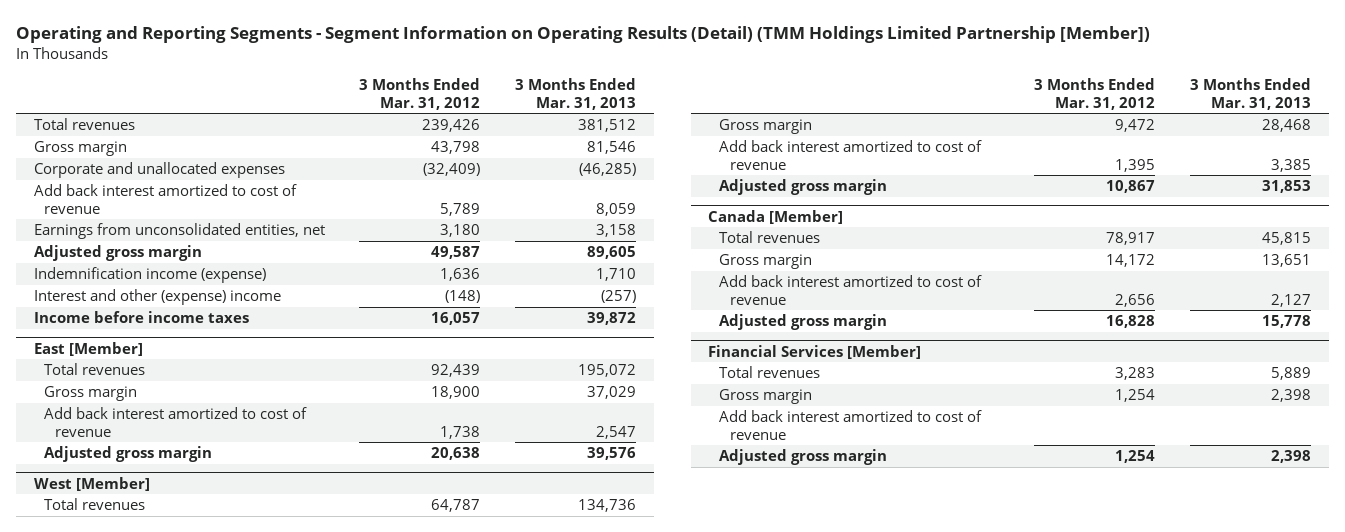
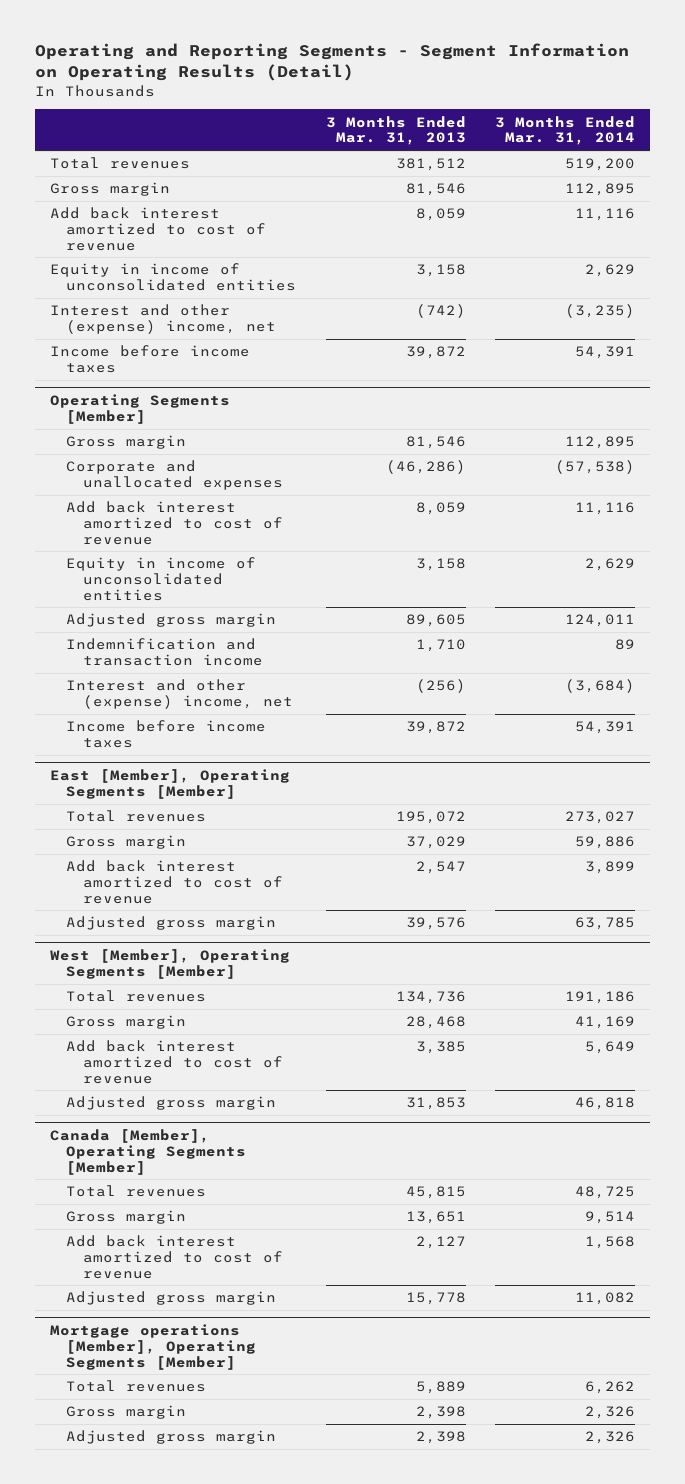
- Operating and Reporting Segments - Segment Information on Operating Results (Detail) (TMM Holdings Limited Partnership [Member])
+ Operating and Reporting Segments - Segment Information on Operating Results (Detail)
- | 3 Months Ended Mar. 31, 2012 | 3 Months Ended Mar. 31, 2013
+ | 3 Months Ended Mar. 31, 2013 | 3 Months Ended Mar. 31, 2014
- Corporate and unallocated expenses | (32,409) | (46,285)
- Earnings from unconsolidated entities, net | 3,180 | 3,158
+ Equity in income of unconsolidated entities | 3,158 | 2,629
+ Interest and other (expense) income, net | (742) | (3,235)
+ Income before income taxes | 39,872 | 54,391
+ Operating Segments [Member]
+ Gross margin | 81,546 | 112,895
+ Corporate and unallocated expenses | (46,286) | (57,538)
+ Add back interest amortized to cost of revenue | 8,059 | 11,116
+ Equity in income of unconsolidated entities | 3,158 | 2,629
- Indemnification income (expense) | 1,636 | 1,710
- Interest and other (expense) income | (148) | (257)
+ Indemnification and transaction income | 1,710 | 89
+ Interest and other (expense) income, net | (256) | (3,684)
- East [Member]
+ East [Member], Operating Segments [Member]
- West [Member]
+ West [Member], Operating Segments [Member]
- Canada [Member]
+ Canada [Member], Operating Segments [Member]
- Financial Services [Member]
+ Mortgage operations [Member], Operating Segments [Member]
- Add back interest amortized to cost of revenue

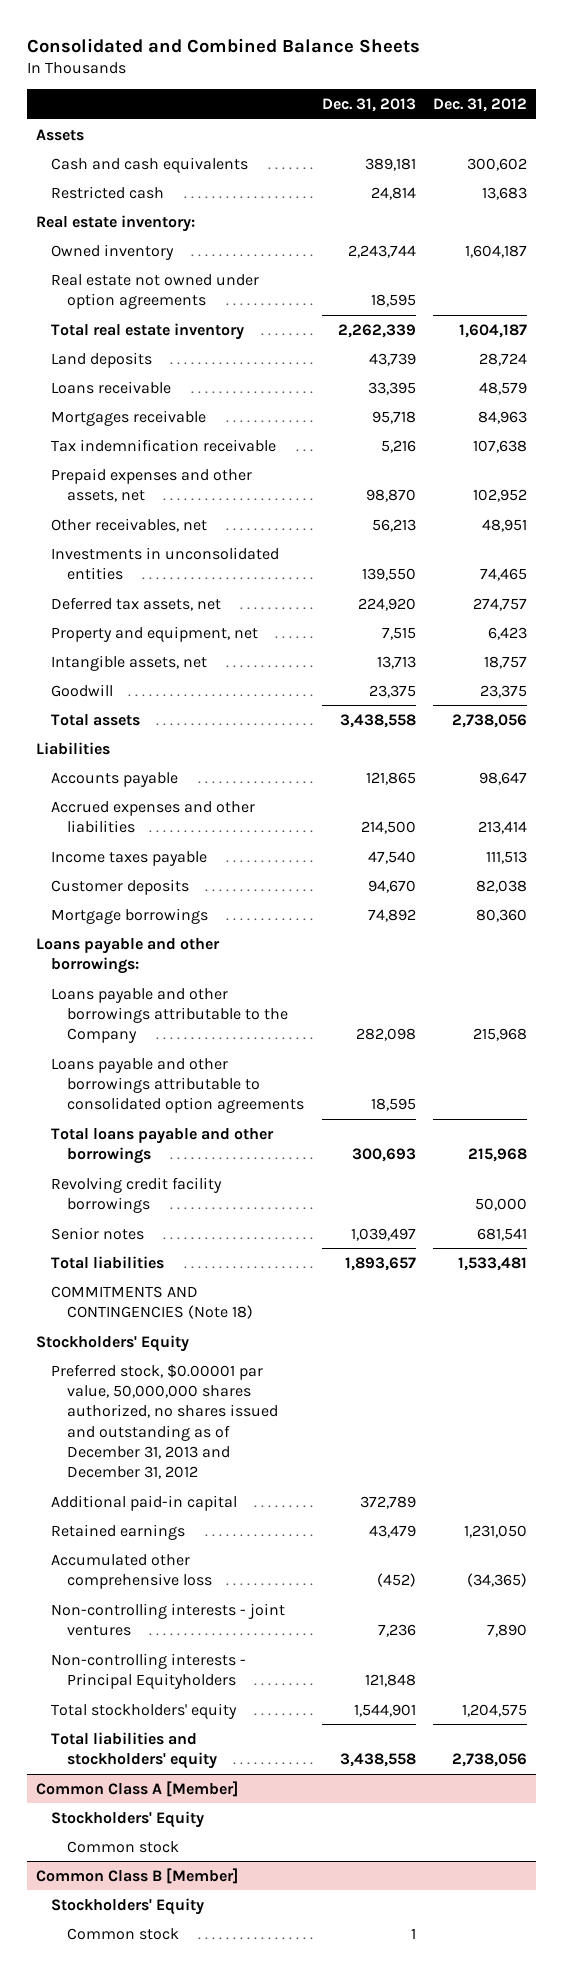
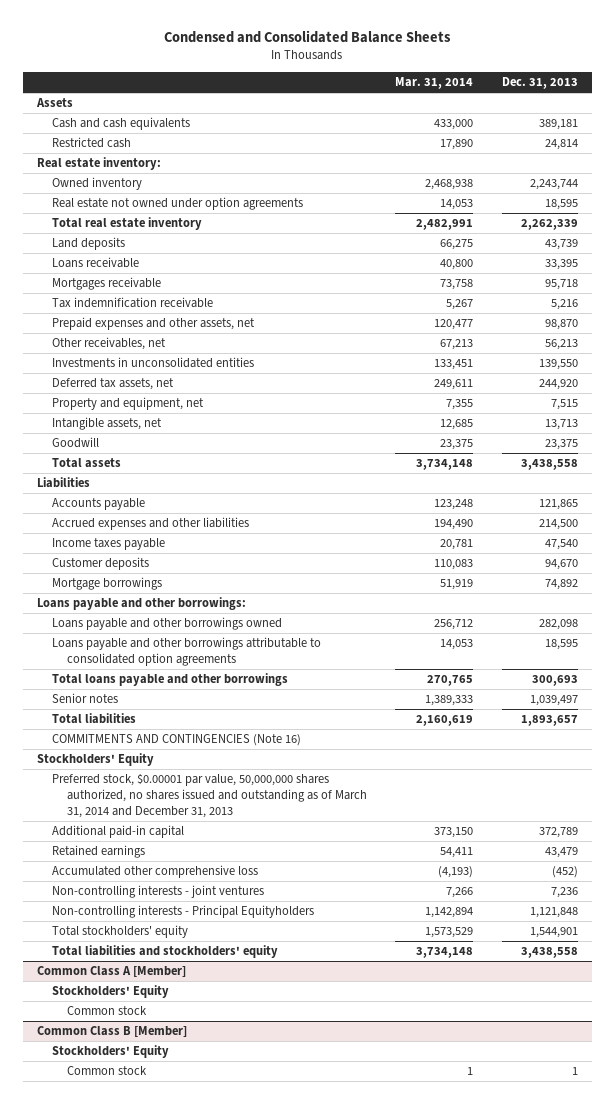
- Consolidated and Combined Balance Sheets
+ Condensed and Consolidated Balance Sheets
- | Dec. 31, 2013 | Dec. 31, 2012
+ | Mar. 31, 2014 | Dec. 31, 2013
- Deferred tax assets, net | 224,920 | 274,757
+ Deferred tax assets, net | 249,611 | 244,920
- Loans payable and other borrowings attributable to the Company | 282,098 | 215,968
+ Loans payable and other borrowings owned | 256,712 | 282,098
- Revolving credit facility borrowings | | 50,000
- COMMITMENTS AND CONTINGENCIES (Note 18)
+ COMMITMENTS AND CONTINGENCIES (Note 16)
- Preferred stock, $0.00001 par value, 50,000,000 shares authorized, no shares issued and outstanding as of December 31, 2013 and December 31, 2012
+ Preferred stock, $0.00001 par value, 50,000,000 shares authorized, no shares issued and outstanding as of March 31, 2014 and December 31, 2013
- Non-controlling interests - Principal Equityholders | 121,848 |
+ Non-controlling interests - Principal Equityholders | 1,142,894 | 1,121,848

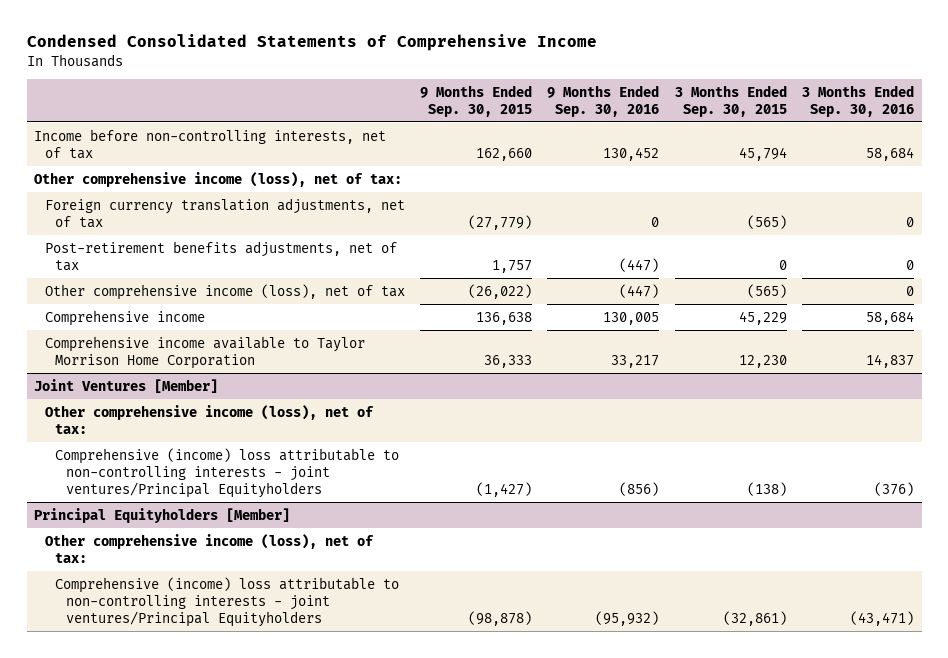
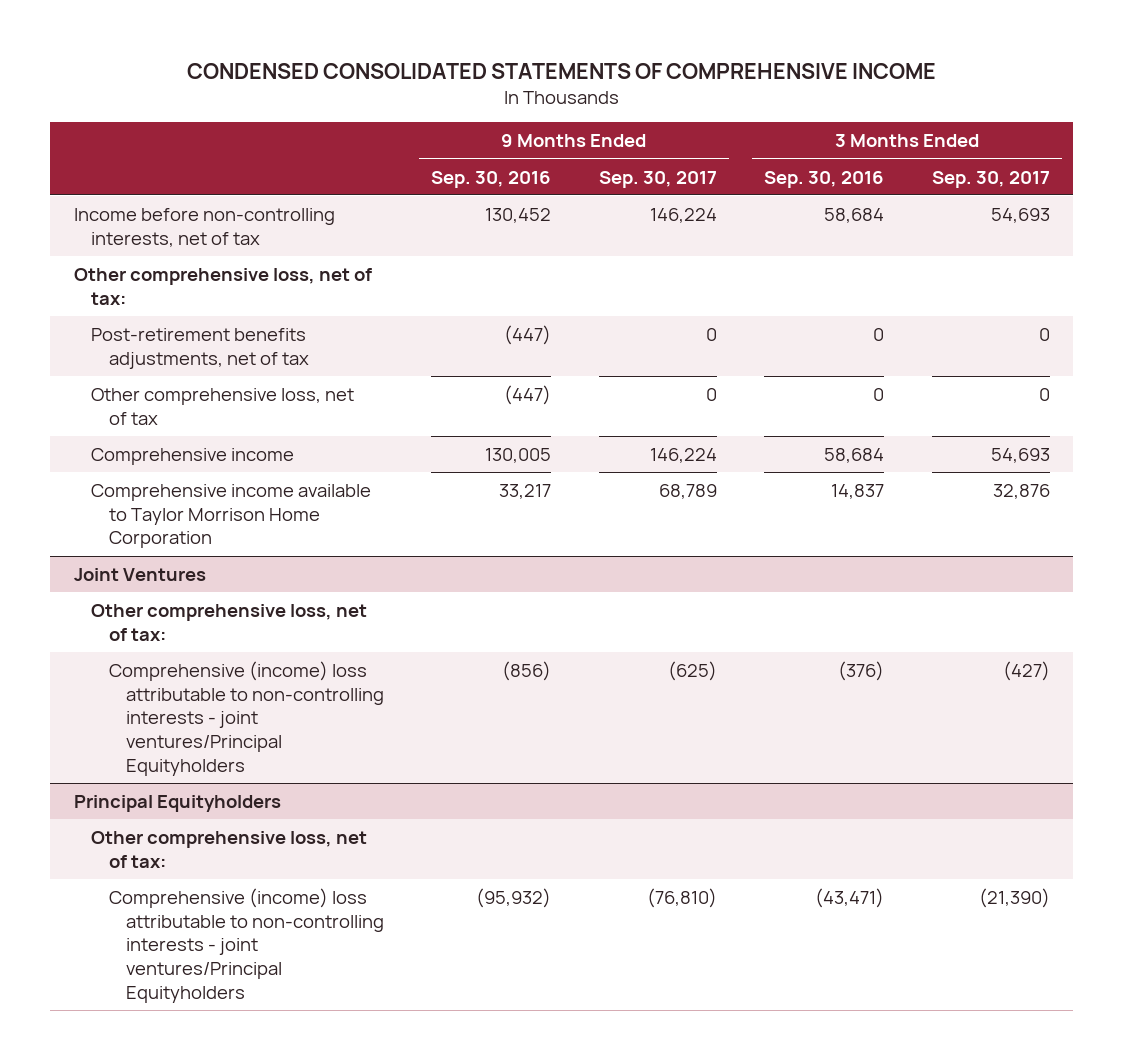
- Condensed Consolidated Statements of Comprehensive Income
+ CONDENSED CONSOLIDATED STATEMENTS OF COMPREHENSIVE INCOME
- | 9 Months Ended Sep. 30, 2015 | 9 Months Ended Sep. 30, 2016 | 3 Months Ended Sep. 30, 2015 | 3 Months Ended Sep. 30, 2016
+ | 9 Months Ended Sep. 30, 2016 | 9 Months Ended Sep. 30, 2017 | 3 Months Ended Sep. 30, 2016 | 3 Months Ended Sep. 30, 2017
- Other comprehensive income (loss), net of tax:
- Foreign currency translation adjustments, net of tax | (27,779) | 0 | (565) | 0
+ Other comprehensive loss, net of tax:
- Other comprehensive income (loss), net of tax | (26,022) | (447) | (565) | 0
+ Other comprehensive loss, net of tax | (447) | 0 | 0 | 0
- Joint Ventures [Member]
- Other comprehensive income (loss), net of tax:
+ Joint Ventures
+ Other comprehensive loss, net of tax:
- Principal Equityholders [Member]
- Other comprehensive income (loss), net of tax:
+ Principal Equityholders
+ Other comprehensive loss, net of tax:

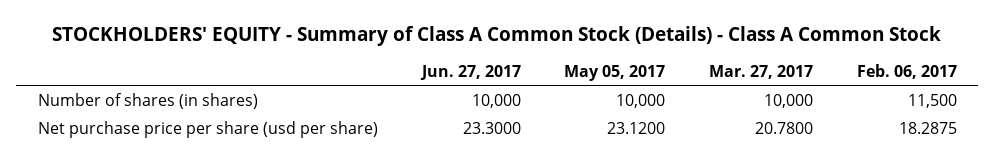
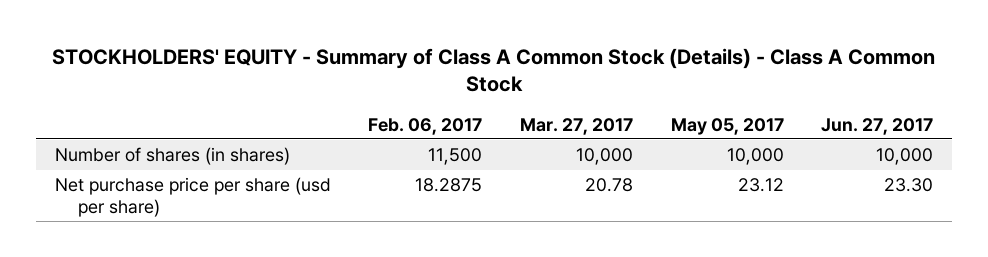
- | Jun. 27, 2017 | May 05, 2017 | Mar. 27, 2017 | Feb. 06, 2017
+ | Feb. 06, 2017 | Mar. 27, 2017 | May 05, 2017 | Jun. 27, 2017
- Net purchase price per share (usd per share) | 23.3000 | 23.1200 | 20.7800 | 18.2875
+ Net purchase price per share (usd per share) | 18.2875 | 20.78 | 23.12 | 23.30

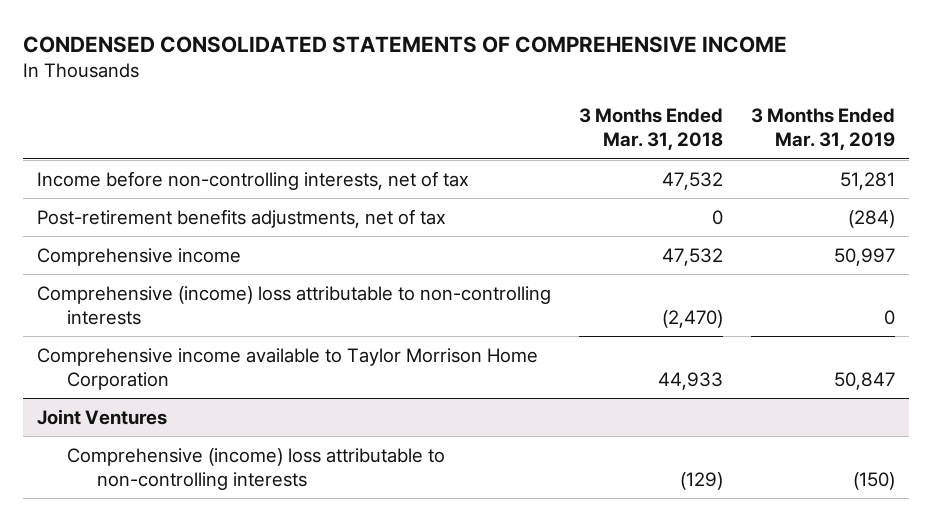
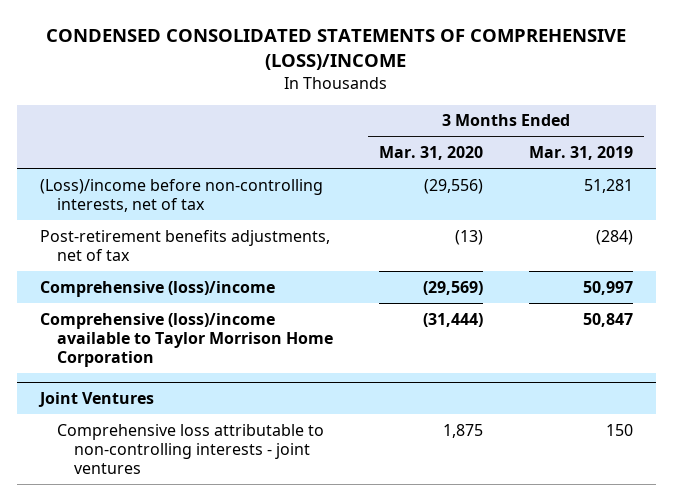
- CONDENSED CONSOLIDATED STATEMENTS OF COMPREHENSIVE INCOME
+ CONDENSED CONSOLIDATED STATEMENTS OF COMPREHENSIVE (LOSS)/INCOME
- | 3 Months Ended Mar. 31, 2018 | 3 Months Ended Mar. 31, 2019
+ | 3 Months Ended Mar. 31, 2020 | 3 Months Ended Mar. 31, 2019
- Income before non-controlling interests, net of tax | 47,532 | 51,281
+ (Loss)/income before non-controlling interests, net of tax | (29,556) | 51,281
- Comprehensive income | 47,532 | 50,997
- Comprehensive (income) loss attributable to non-controlling interests | (2,470) | 0
- Comprehensive income available to Taylor Morrison Home Corporation | 44,933 | 50,847
+ Comprehensive (loss)/income | (29,569) | 50,997
+ Comprehensive (loss)/income available to Taylor Morrison Home Corporation | (31,444) | 50,847
@ Joint Ventures
- Comprehensive (income) loss attributable to non-controlling interests | (129) | (150)
+ Comprehensive loss attributable to non-controlling interests - joint ventures | 1,875 | 150

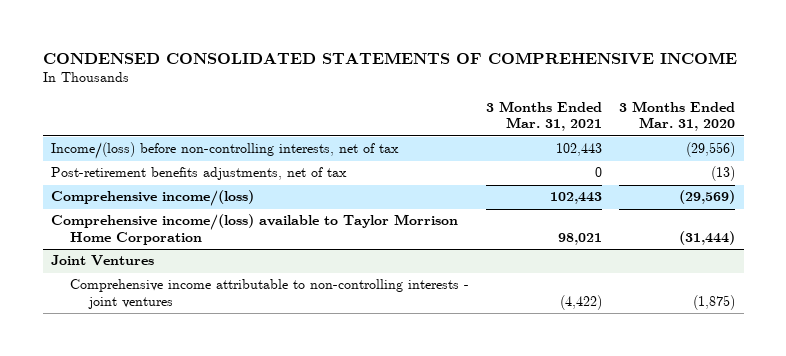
- CONDENSED CONSOLIDATED STATEMENTS OF COMPREHENSIVE (LOSS)/INCOME
+ CONDENSED CONSOLIDATED STATEMENTS OF COMPREHENSIVE INCOME
- | 3 Months Ended Mar. 31, 2020 | 3 Months Ended Mar. 31, 2019
+ | 3 Months Ended Mar. 31, 2021 | 3 Months Ended Mar. 31, 2020
- (Loss)/income before non-controlling interests, net of tax | (29,556) | 51,281
+ Income/(loss) before non-controlling interests, net of tax | 102,443 | (29,556)
- Comprehensive (loss)/income | (29,569) | 50,997
- Comprehensive (loss)/income available to Taylor Morrison Home Corporation | (31,444) | 50,847
+ Comprehensive income/(loss) | 102,443 | (29,569)
+ Comprehensive income/(loss) available to Taylor Morrison Home Corporation | 98,021 | (31,444)
@ Joint Ventures
- Comprehensive loss attributable to non-controlling interests - joint ventures | 1,875 | 150
+ Comprehensive income attributable to non-controlling interests - joint ventures | (4,422) | (1,875)

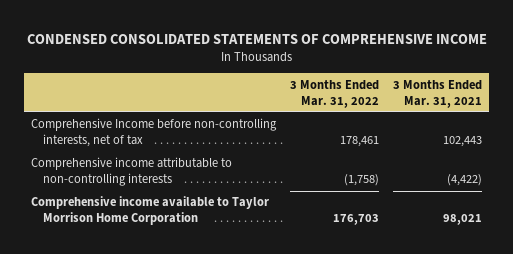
- | 3 Months Ended Mar. 31, 2021 | 3 Months Ended Mar. 31, 2020
+ | 3 Months Ended Mar. 31, 2022 | 3 Months Ended Mar. 31, 2021
- Income/(loss) before non-controlling interests, net of tax | 102,443 | (29,556)
- Post-retirement benefits adjustments, net of tax | 0 | (13)
- Comprehensive income/(loss) | 102,443 | (29,569)
- Comprehensive income/(loss) available to Taylor Morrison Home Corporation | 98,021 | (31,444)
- Joint Ventures
- Comprehensive income attributable to non-controlling interests - joint ventures | (4,422) | (1,875)
+ Comprehensive Income before non-controlling interests, net of tax | 178,461 | 102,443
+ Comprehensive income attributable to non-controlling interests | (1,758) | (4,422)
+ Comprehensive income available to Taylor Morrison Home Corporation | 176,703 | 98,021

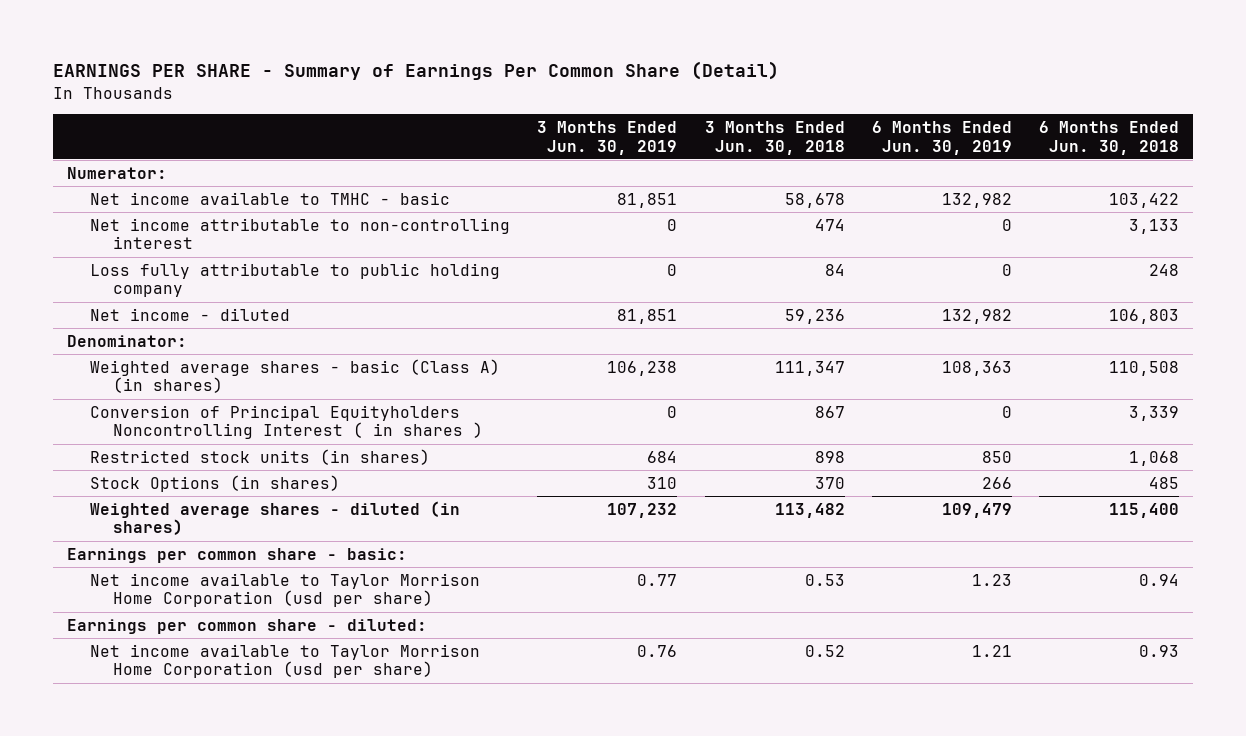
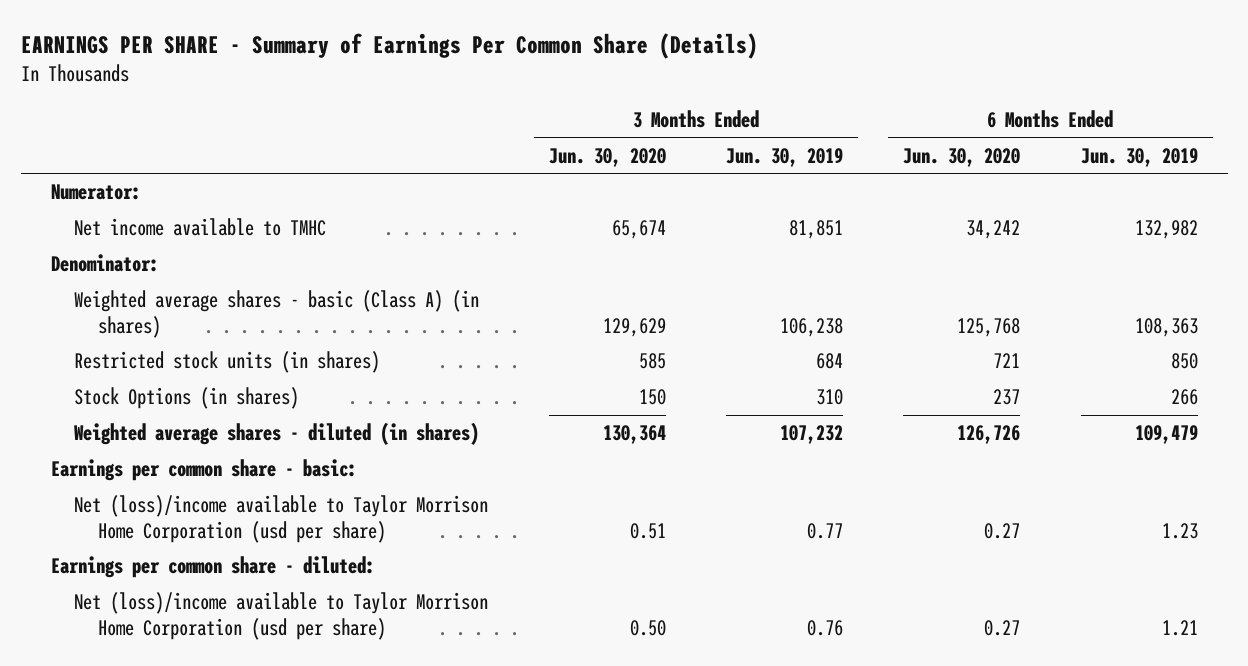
- EARNINGS PER SHARE - Summary of Earnings Per Common Share (Detail)
+ EARNINGS PER SHARE - Summary of Earnings Per Common Share (Details)
- | 3 Months Ended Jun. 30, 2019 | 3 Months Ended Jun. 30, 2018 | 6 Months Ended Jun. 30, 2019 | 6 Months Ended Jun. 30, 2018
+ | 3 Months Ended Jun. 30, 2020 | 3 Months Ended Jun. 30, 2019 | 6 Months Ended Jun. 30, 2020 | 6 Months Ended Jun. 30, 2019
- Net income available to TMHC - basic | 81,851 | 58,678 | 132,982 | 103,422
- Net income attributable to non-controlling interest | 0 | 474 | 0 | 3,133
- Loss fully attributable to public holding company | 0 | 84 | 0 | 248
- Net income - diluted | 81,851 | 59,236 | 132,982 | 106,803
+ Net income available to TMHC | 65,674 | 81,851 | 34,242 | 132,982
- Conversion of Principal Equityholders Noncontrolling Interest ( in shares ) | 0 | 867 | 0 | 3,339
- Net income available to Taylor Morrison Home Corporation (usd per share) | 0.77 | 0.53 | 1.23 | 0.94
+ Net (loss)/income available to Taylor Morrison Home Corporation (usd per share) | 0.51 | 0.77 | 0.27 | 1.23
- Net income available to Taylor Morrison Home Corporation (usd per share) | 0.76 | 0.52 | 1.21 | 0.93
+ Net (loss)/income available to Taylor Morrison Home Corporation (usd per share) | 0.50 | 0.76 | 0.27 | 1.21

